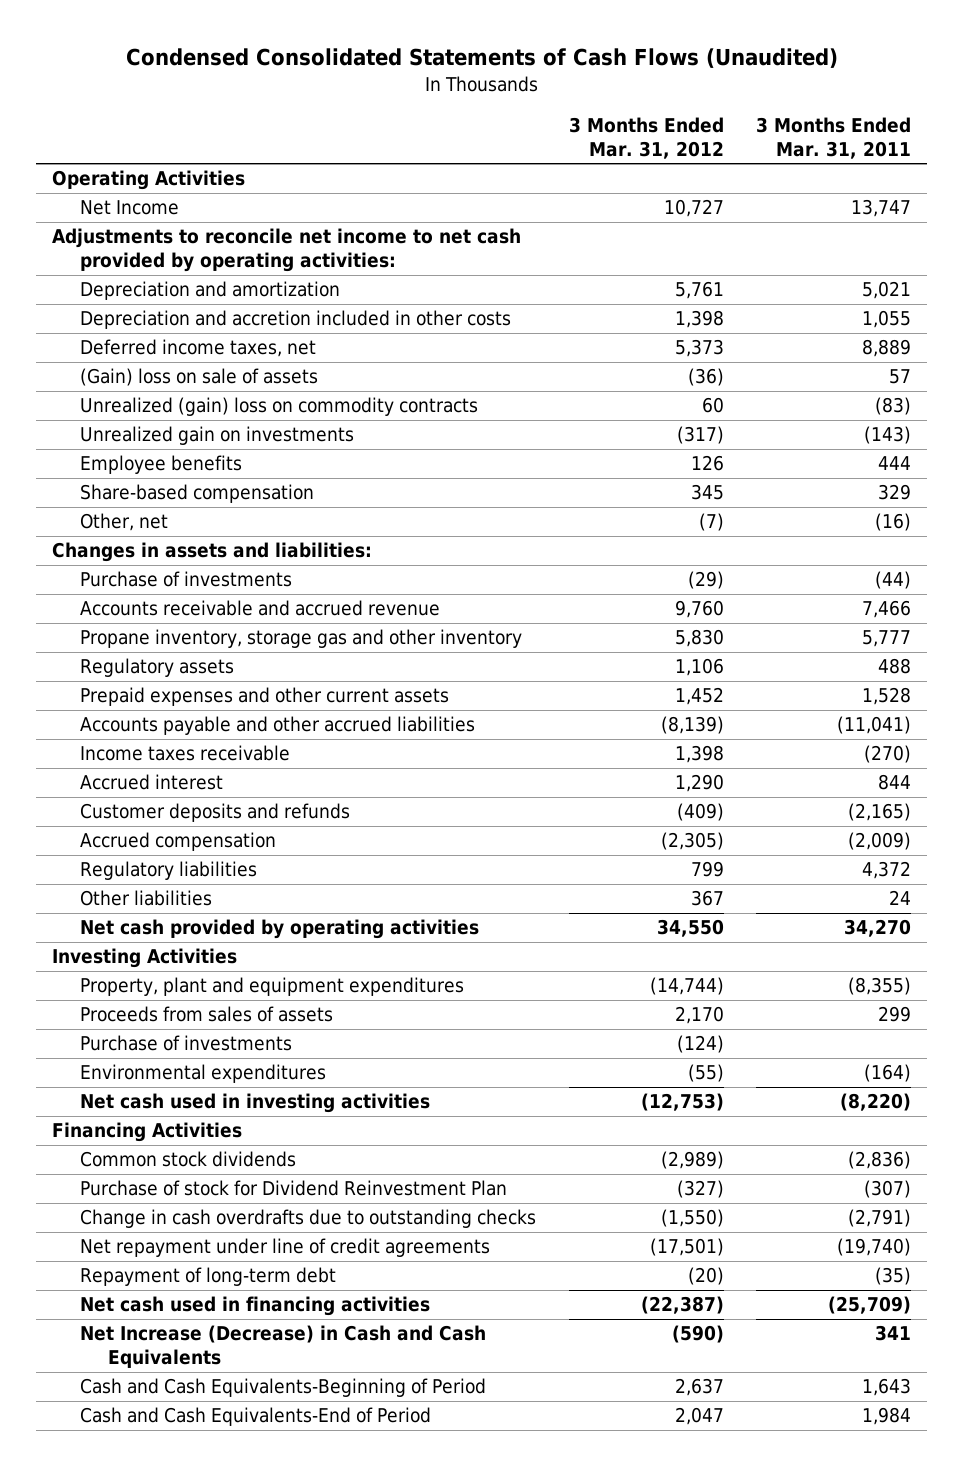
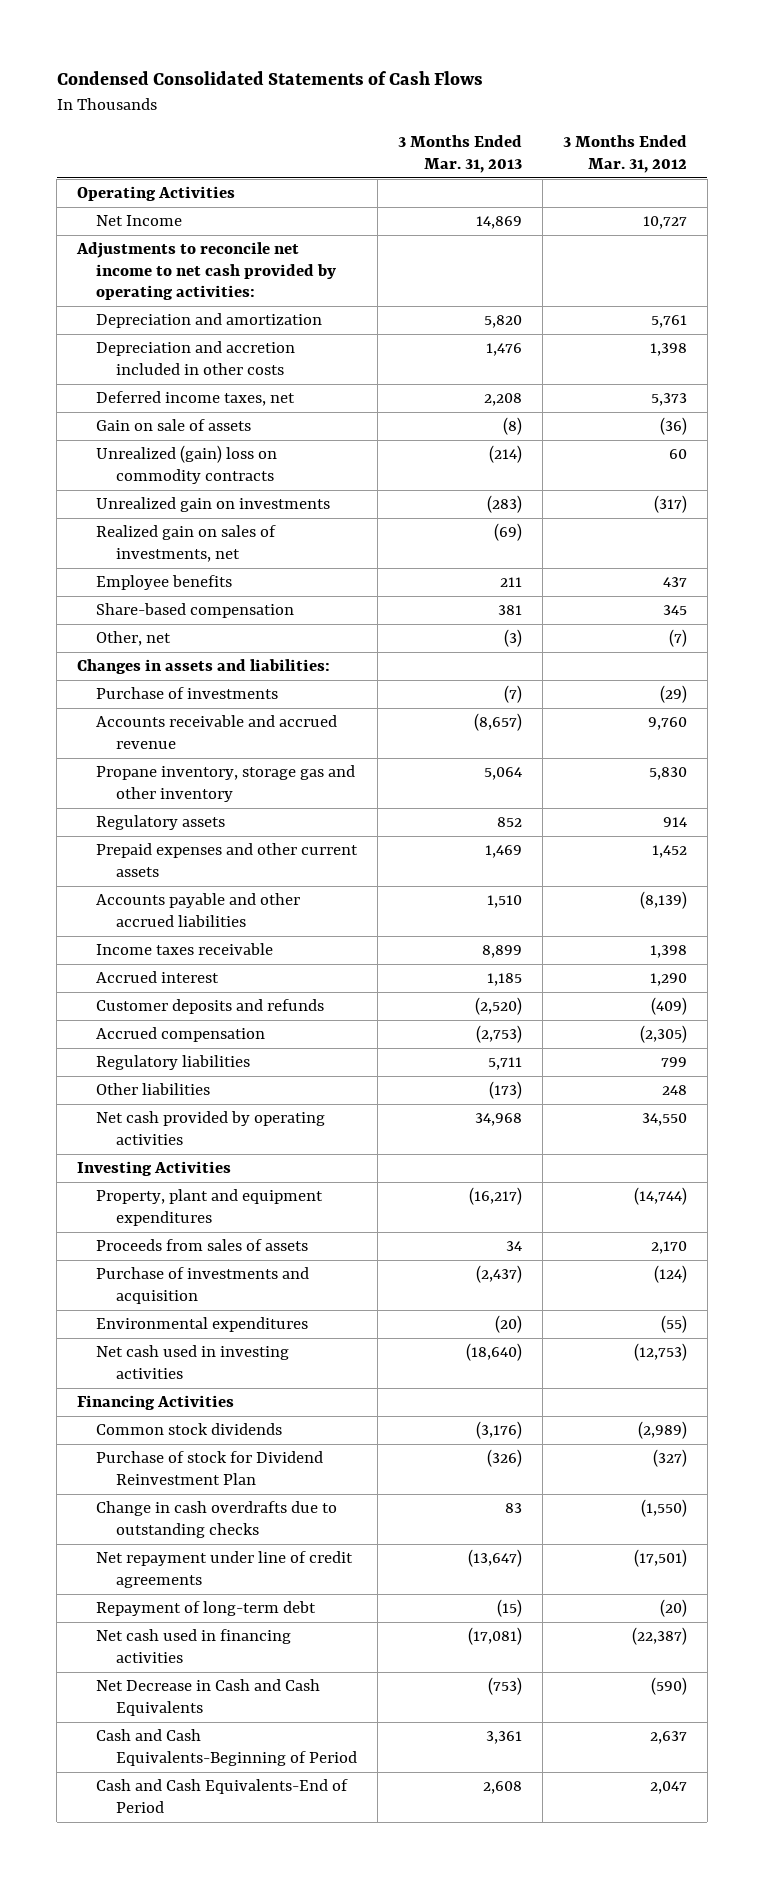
- Condensed Consolidated Statements of Cash Flows (Unaudited)
+ Condensed Consolidated Statements of Cash Flows
- | 3 Months Ended Mar. 31, 2012 | 3 Months Ended Mar. 31, 2011
+ | 3 Months Ended Mar. 31, 2013 | 3 Months Ended Mar. 31, 2012
- (Gain) loss on sale of assets | (36) | 57
+ Gain on sale of assets | (8) | (36)
- Employee benefits | 126 | 444
+ Realized gain on sales of investments, net | (69) |
+ Employee benefits | 211 | 437
- Regulatory assets | 1,106 | 488
+ Regulatory assets | 852 | 914
- Other liabilities | 367 | 24
+ Other liabilities | (173) | 248
- Purchase of investments | (124) |
+ Purchase of investments and acquisition | (2,437) | (124)
- Net Increase (Decrease) in Cash and Cash Equivalents | (590) | 341
+ Net Decrease in Cash and Cash Equivalents | (753) | (590)

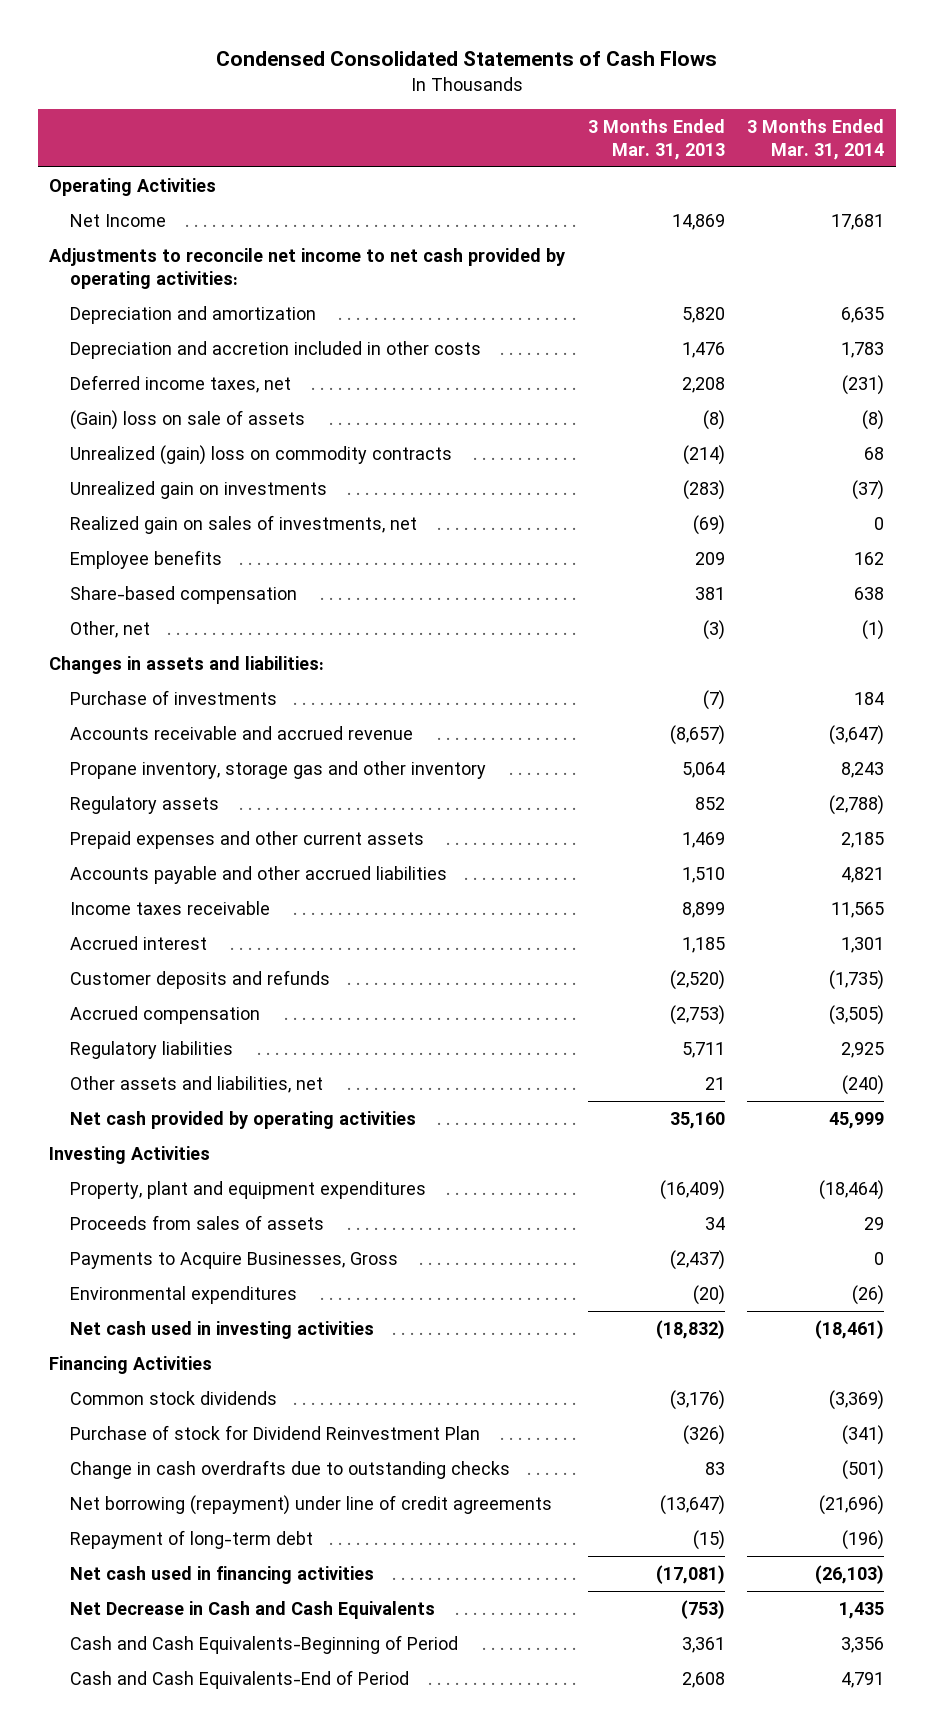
- | 3 Months Ended Mar. 31, 2013 | 3 Months Ended Mar. 31, 2012
+ | 3 Months Ended Mar. 31, 2013 | 3 Months Ended Mar. 31, 2014
- Gain on sale of assets | (8) | (36)
+ (Gain) loss on sale of assets | (8) | (8)
- Employee benefits | 211 | 437
+ Employee benefits | 209 | 162
- Other liabilities | (173) | 248
- Net cash provided by operating activities | 34,968 | 34,550
+ Other assets and liabilities, net | 21 | (240)
+ Net cash provided by operating activities | 35,160 | 45,999
- Property, plant and equipment expenditures | (16,217) | (14,744)
+ Property, plant and equipment expenditures | (16,409) | (18,464)
- Purchase of investments and acquisition | (2,437) | (124)
+ Payments to Acquire Businesses, Gross | (2,437) | 0
- Net cash used in investing activities | (18,640) | (12,753)
+ Net cash used in investing activities | (18,832) | (18,461)
- Net repayment under line of credit agreements | (13,647) | (17,501)
+ Net borrowing (repayment) under line of credit agreements | (13,647) | (21,696)

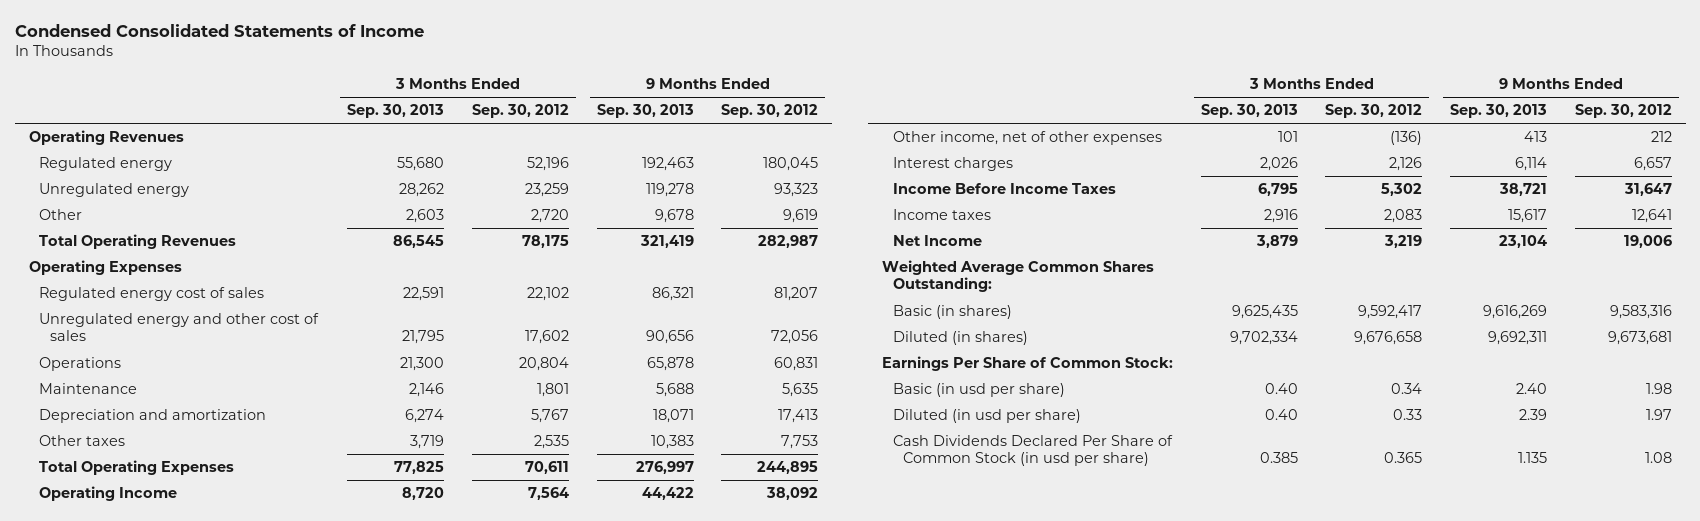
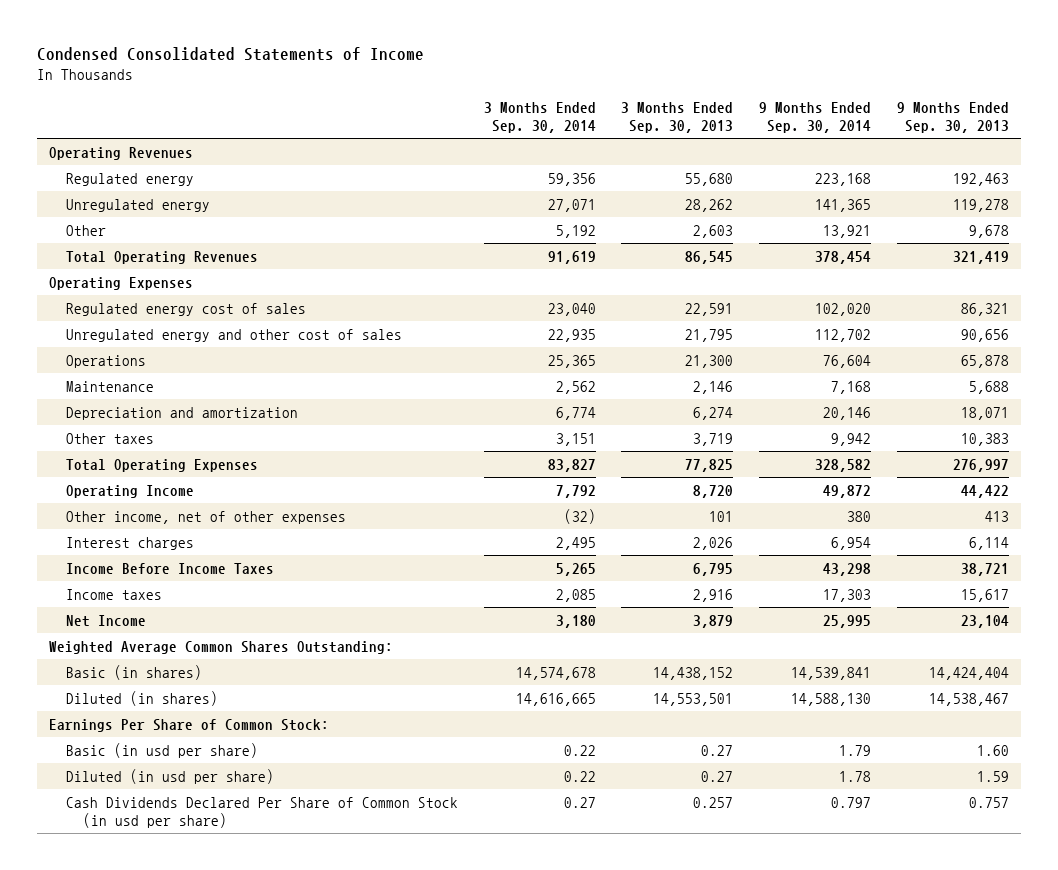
- | 3 Months Ended Sep. 30, 2013 | 3 Months Ended Sep. 30, 2012 | 9 Months Ended Sep. 30, 2013 | 9 Months Ended Sep. 30, 2012
+ | 3 Months Ended Sep. 30, 2014 | 3 Months Ended Sep. 30, 2013 | 9 Months Ended Sep. 30, 2014 | 9 Months Ended Sep. 30, 2013
- Basic (in shares) | 9,625,435 | 9,592,417 | 9,616,269 | 9,583,316
- Diluted (in shares) | 9,702,334 | 9,676,658 | 9,692,311 | 9,673,681
+ Basic (in shares) | 14,574,678 | 14,438,152 | 14,539,841 | 14,424,404
+ Diluted (in shares) | 14,616,665 | 14,553,501 | 14,588,130 | 14,538,467
- Basic (in usd per share) | 0.40 | 0.34 | 2.40 | 1.98
- Diluted (in usd per share) | 0.40 | 0.33 | 2.39 | 1.97
- Cash Dividends Declared Per Share of Common Stock (in usd per share) | 0.385 | 0.365 | 1.135 | 1.08
+ Basic (in usd per share) | 0.22 | 0.27 | 1.79 | 1.60
+ Diluted (in usd per share) | 0.22 | 0.27 | 1.78 | 1.59
+ Cash Dividends Declared Per Share of Common Stock (in usd per share) | 0.27 | 0.257 | 0.797 | 0.757

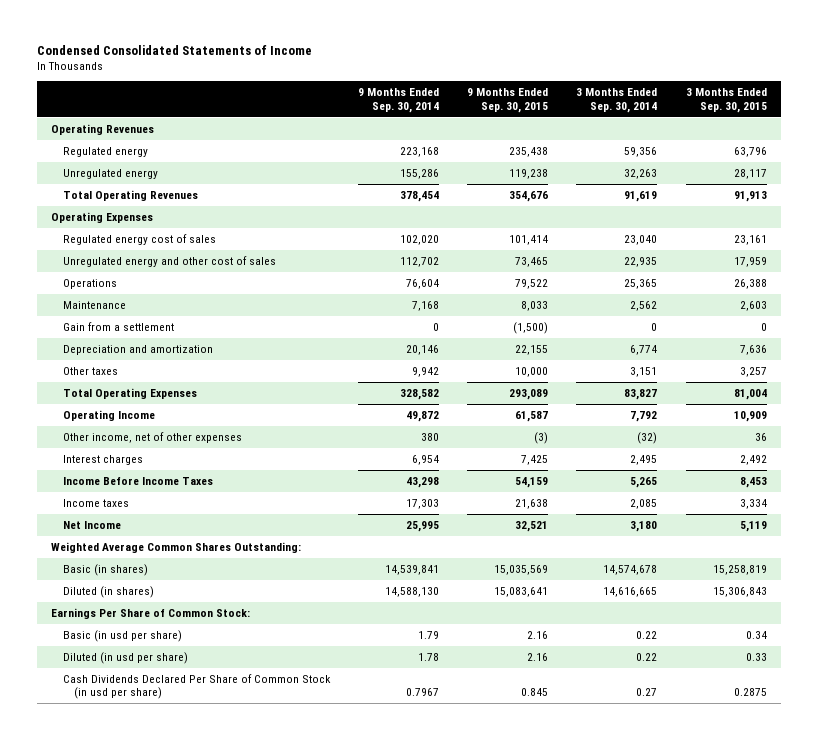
- | 3 Months Ended Sep. 30, 2014 | 3 Months Ended Sep. 30, 2013 | 9 Months Ended Sep. 30, 2014 | 9 Months Ended Sep. 30, 2013
+ | 9 Months Ended Sep. 30, 2014 | 9 Months Ended Sep. 30, 2015 | 3 Months Ended Sep. 30, 2014 | 3 Months Ended Sep. 30, 2015
- Unregulated energy | 27,071 | 28,262 | 141,365 | 119,278
- Other | 5,192 | 2,603 | 13,921 | 9,678
+ Unregulated energy | 155,286 | 119,238 | 32,263 | 28,117
+ Gain from a settlement | 0 | (1,500) | 0 | 0
- Cash Dividends Declared Per Share of Common Stock (in usd per share) | 0.27 | 0.257 | 0.797 | 0.757
+ Cash Dividends Declared Per Share of Common Stock (in usd per share) | 0.7967 | 0.845 | 0.27 | 0.2875

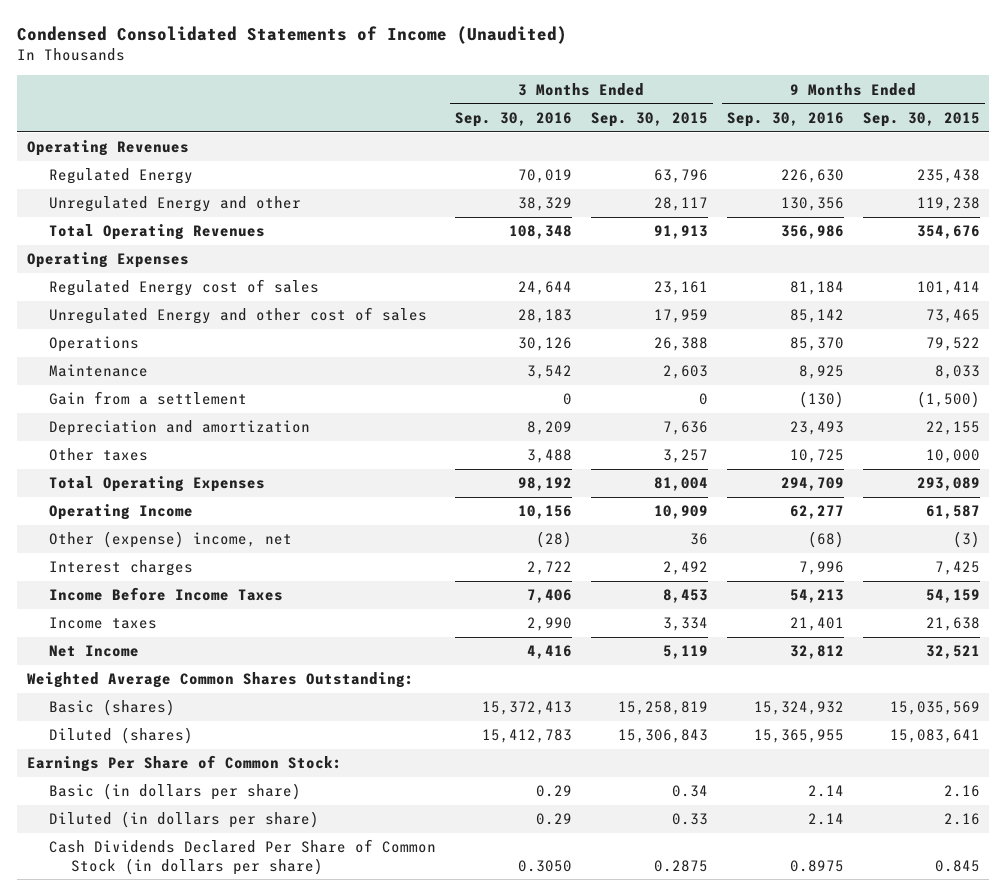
- Condensed Consolidated Statements of Income
+ Condensed Consolidated Statements of Income (Unaudited)
- | 9 Months Ended Sep. 30, 2014 | 9 Months Ended Sep. 30, 2015 | 3 Months Ended Sep. 30, 2014 | 3 Months Ended Sep. 30, 2015
+ | 3 Months Ended Sep. 30, 2016 | 3 Months Ended Sep. 30, 2015 | 9 Months Ended Sep. 30, 2016 | 9 Months Ended Sep. 30, 2015
- Regulated energy | 223,168 | 235,438 | 59,356 | 63,796
- Unregulated energy | 155,286 | 119,238 | 32,263 | 28,117
+ Regulated Energy | 70,019 | 63,796 | 226,630 | 235,438
+ Unregulated Energy and other | 38,329 | 28,117 | 130,356 | 119,238
- Regulated energy cost of sales | 102,020 | 101,414 | 23,040 | 23,161
- Unregulated energy and other cost of sales | 112,702 | 73,465 | 22,935 | 17,959
+ Regulated Energy cost of sales | 24,644 | 23,161 | 81,184 | 101,414
+ Unregulated Energy and other cost of sales | 28,183 | 17,959 | 85,142 | 73,465
- Other income, net of other expenses | 380 | (3) | (32) | 36
+ Other (expense) income, net | (28) | 36 | (68) | (3)
- Basic (in shares) | 14,539,841 | 15,035,569 | 14,574,678 | 15,258,819
- Diluted (in shares) | 14,588,130 | 15,083,641 | 14,616,665 | 15,306,843
+ Basic (shares) | 15,372,413 | 15,258,819 | 15,324,932 | 15,035,569
+ Diluted (shares) | 15,412,783 | 15,306,843 | 15,365,955 | 15,083,641
- Basic (in usd per share) | 1.79 | 2.16 | 0.22 | 0.34
- Diluted (in usd per share) | 1.78 | 2.16 | 0.22 | 0.33
- Cash Dividends Declared Per Share of Common Stock (in usd per share) | 0.7967 | 0.845 | 0.27 | 0.2875
+ Basic (in dollars per share) | 0.29 | 0.34 | 2.14 | 2.16
+ Diluted (in dollars per share) | 0.29 | 0.33 | 2.14 | 2.16
+ Cash Dividends Declared Per Share of Common Stock (in dollars per share) | 0.3050 | 0.2875 | 0.8975 | 0.845

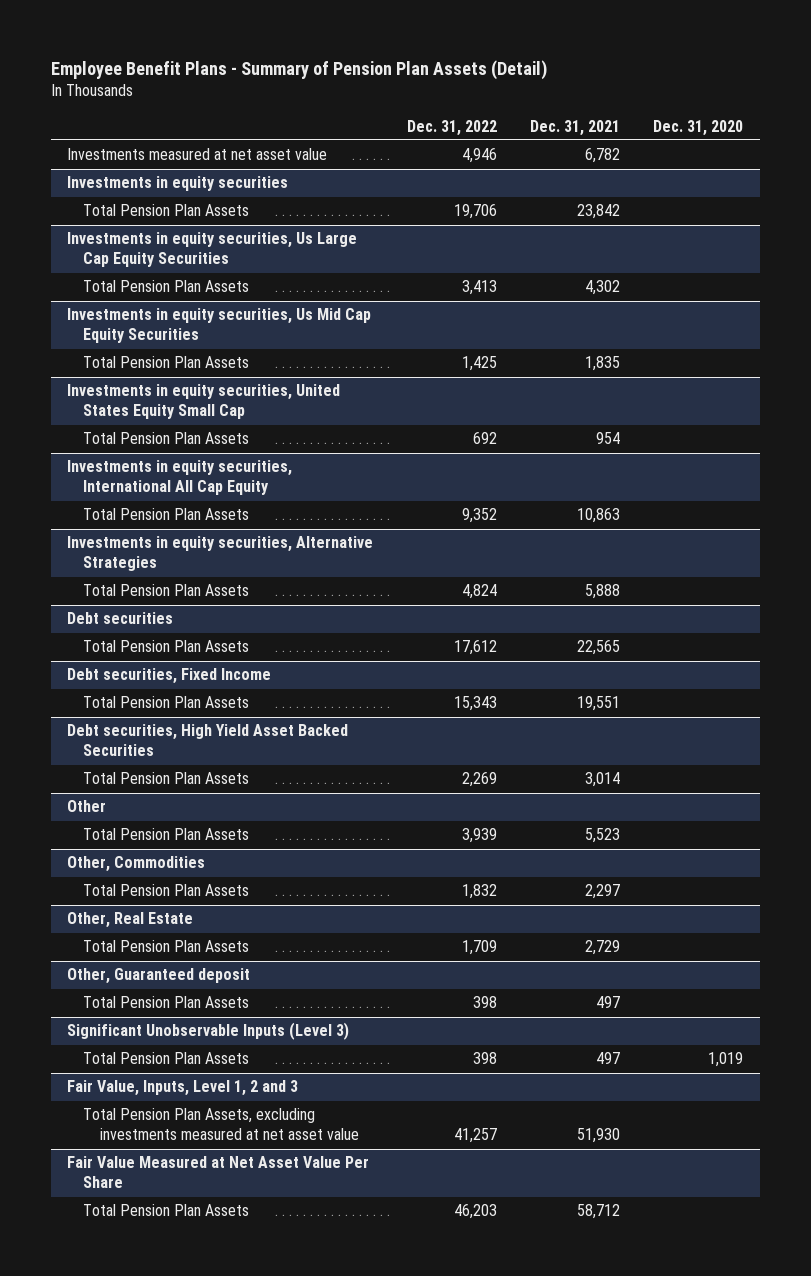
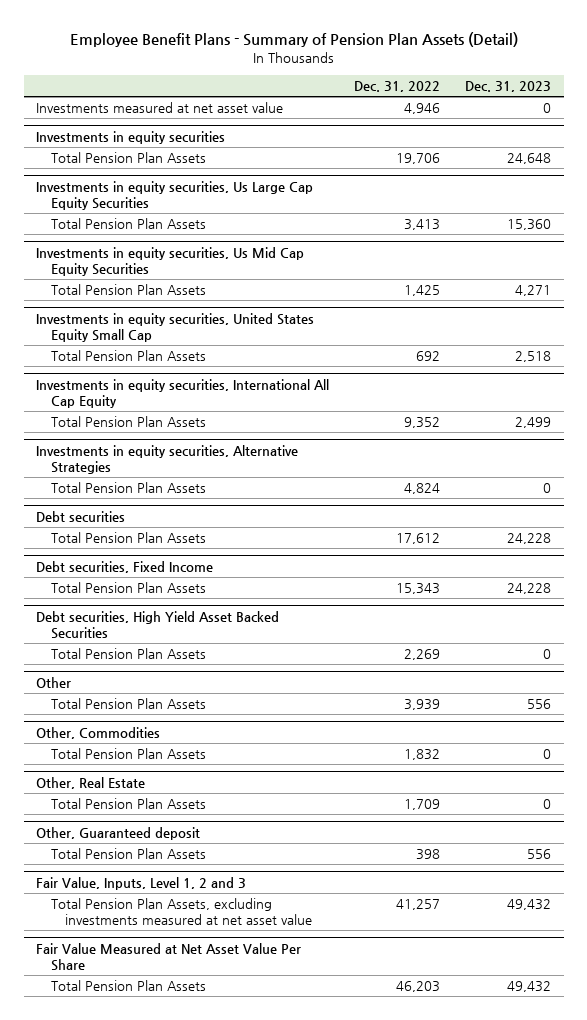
- | Dec. 31, 2022 | Dec. 31, 2021 | Dec. 31, 2020
+ | Dec. 31, 2022 | Dec. 31, 2023
- Significant Unobservable Inputs (Level 3)
- Total Pension Plan Assets | 398 | 497 | 1,019

